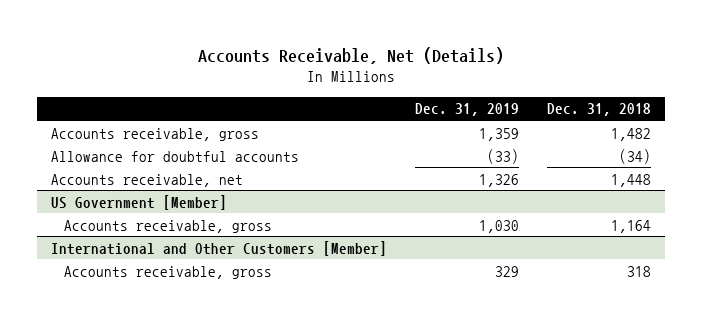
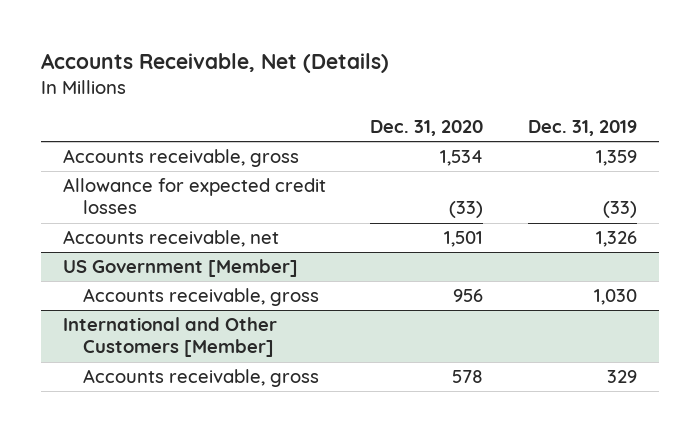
- | Dec. 31, 2019 | Dec. 31, 2018
+ | Dec. 31, 2020 | Dec. 31, 2019
- Allowance for doubtful accounts | (33) | (34)
+ Allowance for expected credit losses | (33) | (33)

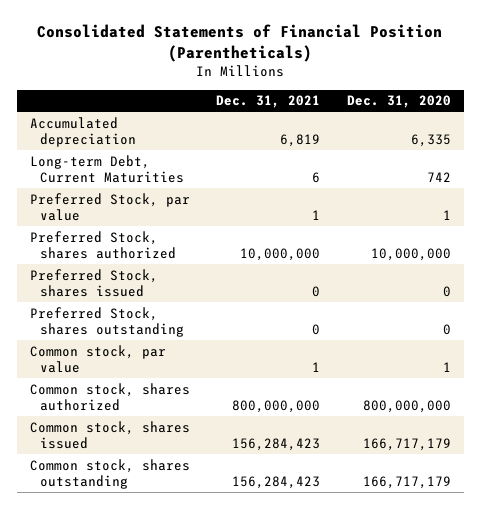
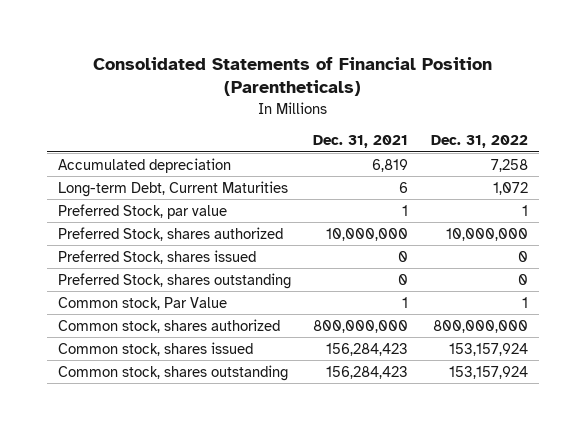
- | Dec. 31, 2021 | Dec. 31, 2020
+ | Dec. 31, 2021 | Dec. 31, 2022
- Common stock, par value | 1 | 1
+ Common stock, Par Value | 1 | 1

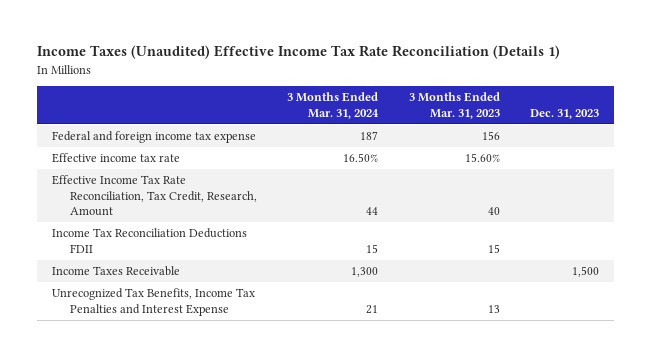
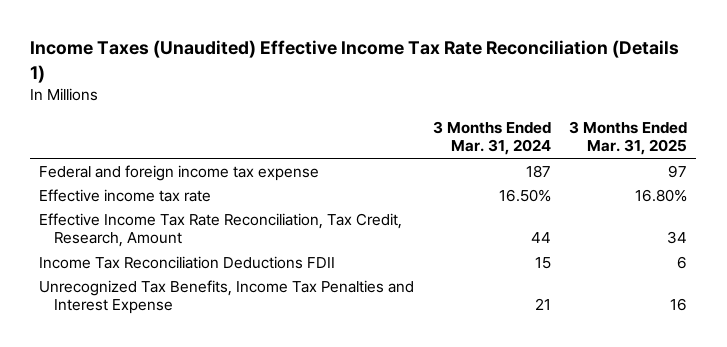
- | 3 Months Ended Mar. 31, 2024 | 3 Months Ended Mar. 31, 2023 | Dec. 31, 2023
+ | 3 Months Ended Mar. 31, 2024 | 3 Months Ended Mar. 31, 2025
- Income Taxes Receivable | 1,300 | | 1,500

